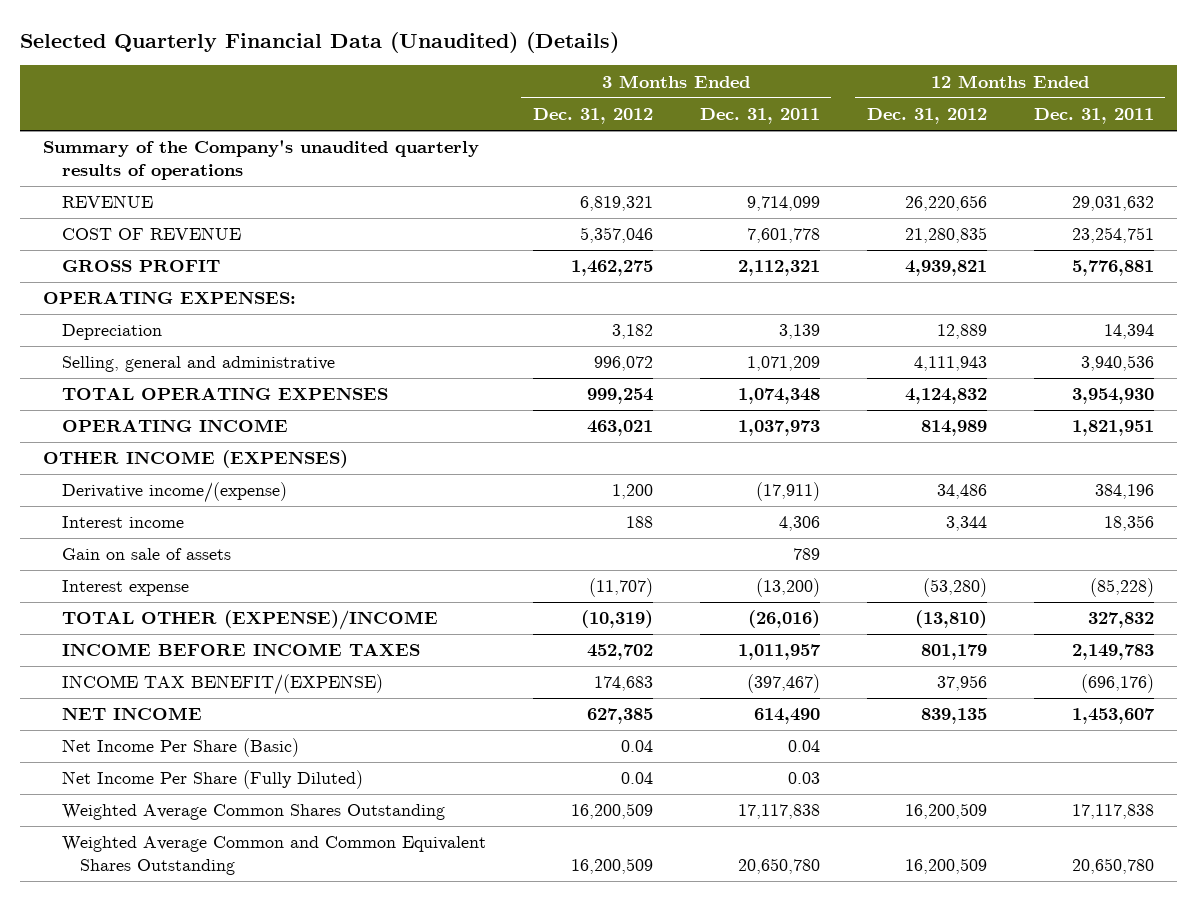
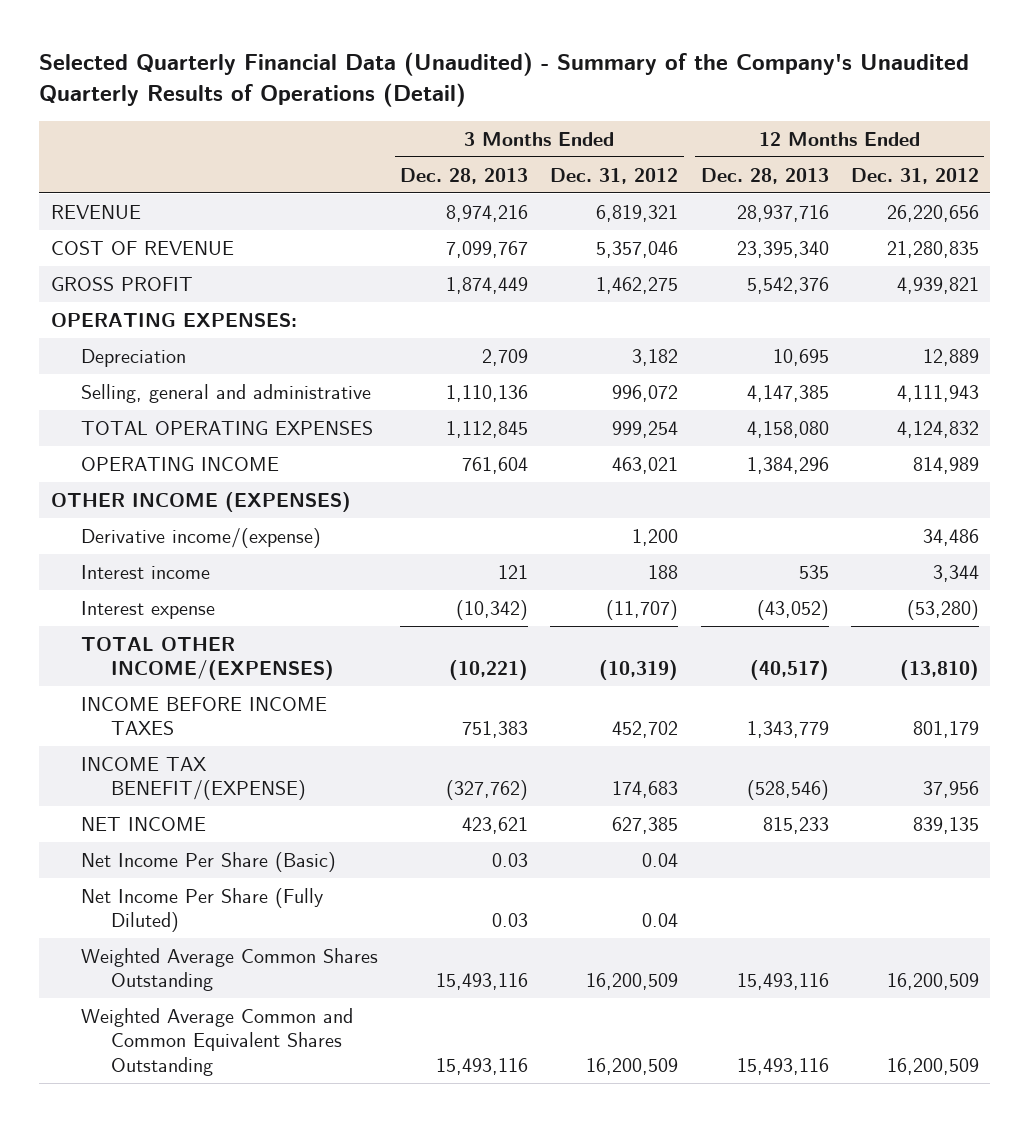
- Selected Quarterly Financial Data (Unaudited) (Details)
+ Selected Quarterly Financial Data (Unaudited) - Summary of the Company's Unaudited Quarterly Results of Operations (Detail)
- | 3 Months Ended Dec. 31, 2012 | 3 Months Ended Dec. 31, 2011 | 12 Months Ended Dec. 31, 2012 | 12 Months Ended Dec. 31, 2011
+ | 3 Months Ended Dec. 28, 2013 | 3 Months Ended Dec. 31, 2012 | 12 Months Ended Dec. 28, 2013 | 12 Months Ended Dec. 31, 2012
- Summary of the Company's unaudited quarterly results of operations
- Gain on sale of assets | | 789 | |
- TOTAL OTHER (EXPENSE)/INCOME | (10,319) | (26,016) | (13,810) | 327,832
+ TOTAL OTHER INCOME/(EXPENSES) | (10,221) | (10,319) | (40,517) | (13,810)

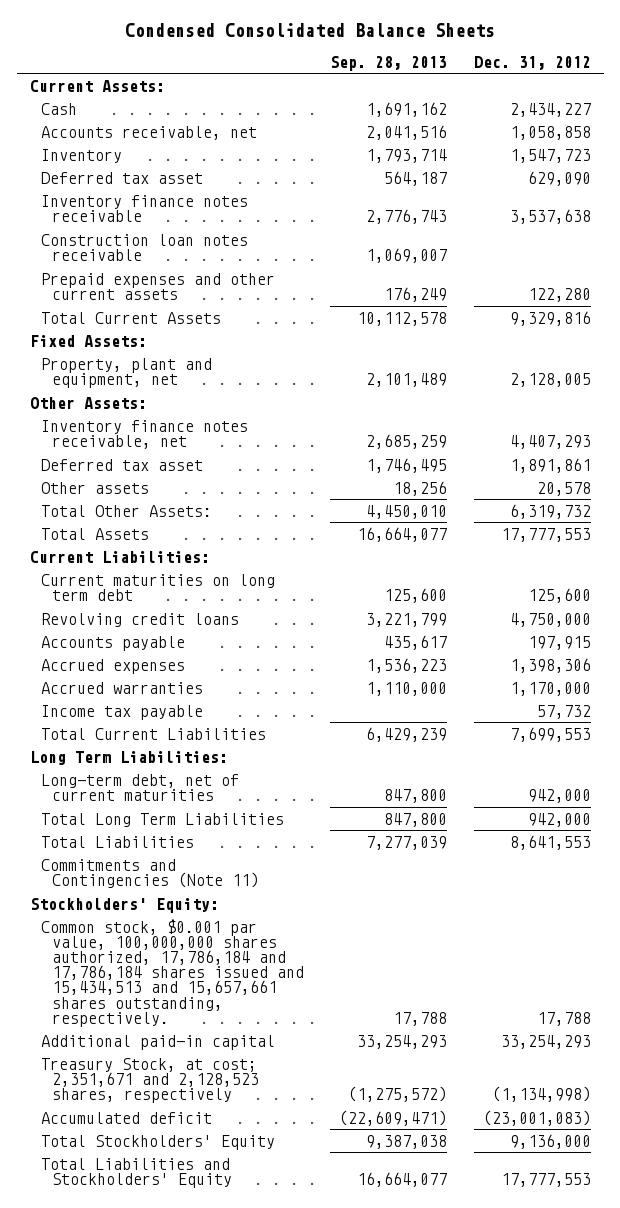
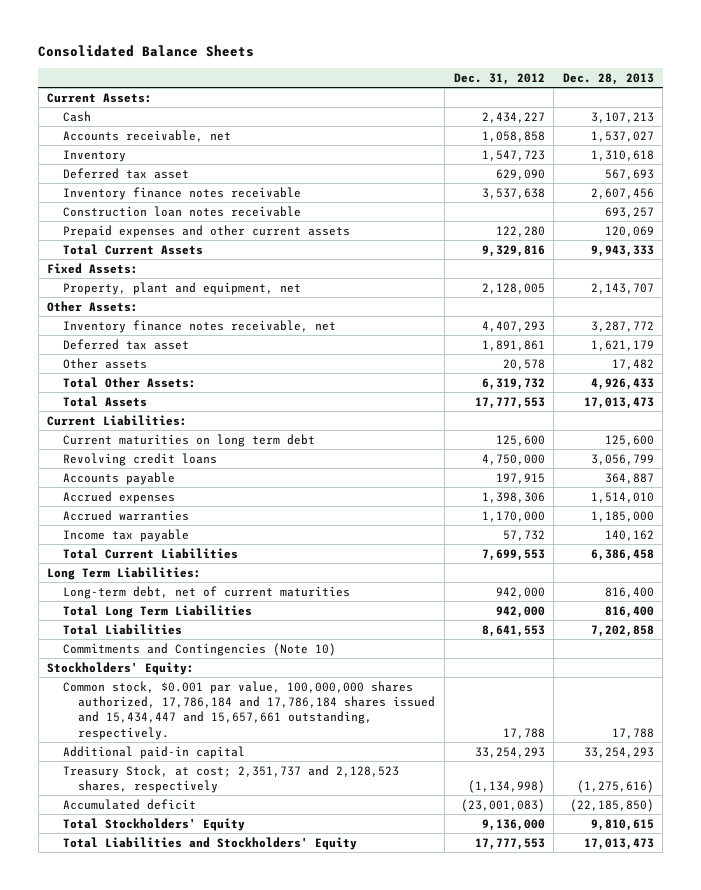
- Condensed Consolidated Balance Sheets
+ Consolidated Balance Sheets
- | Sep. 28, 2013 | Dec. 31, 2012
+ | Dec. 31, 2012 | Dec. 28, 2013
- Commitments and Contingencies (Note 11)
+ Commitments and Contingencies (Note 10)
- Common stock, $0.001 par value, 100,000,000 shares authorized, 17,786,184 and 17,786,184 shares issued and 15,434,513 and 15,657,661 shares outstanding, respectively. | 17,788 | 17,788
+ Common stock, $0.001 par value, 100,000,000 shares authorized, 17,786,184 and 17,786,184 shares issued and 15,434,447 and 15,657,661 outstanding, respectively. | 17,788 | 17,788
- Treasury Stock, at cost; 2,351,671 and 2,128,523 shares, respectively | (1,275,572) | (1,134,998)
+ Treasury Stock, at cost; 2,351,737 and 2,128,523 shares, respectively | (1,134,998) | (1,275,616)

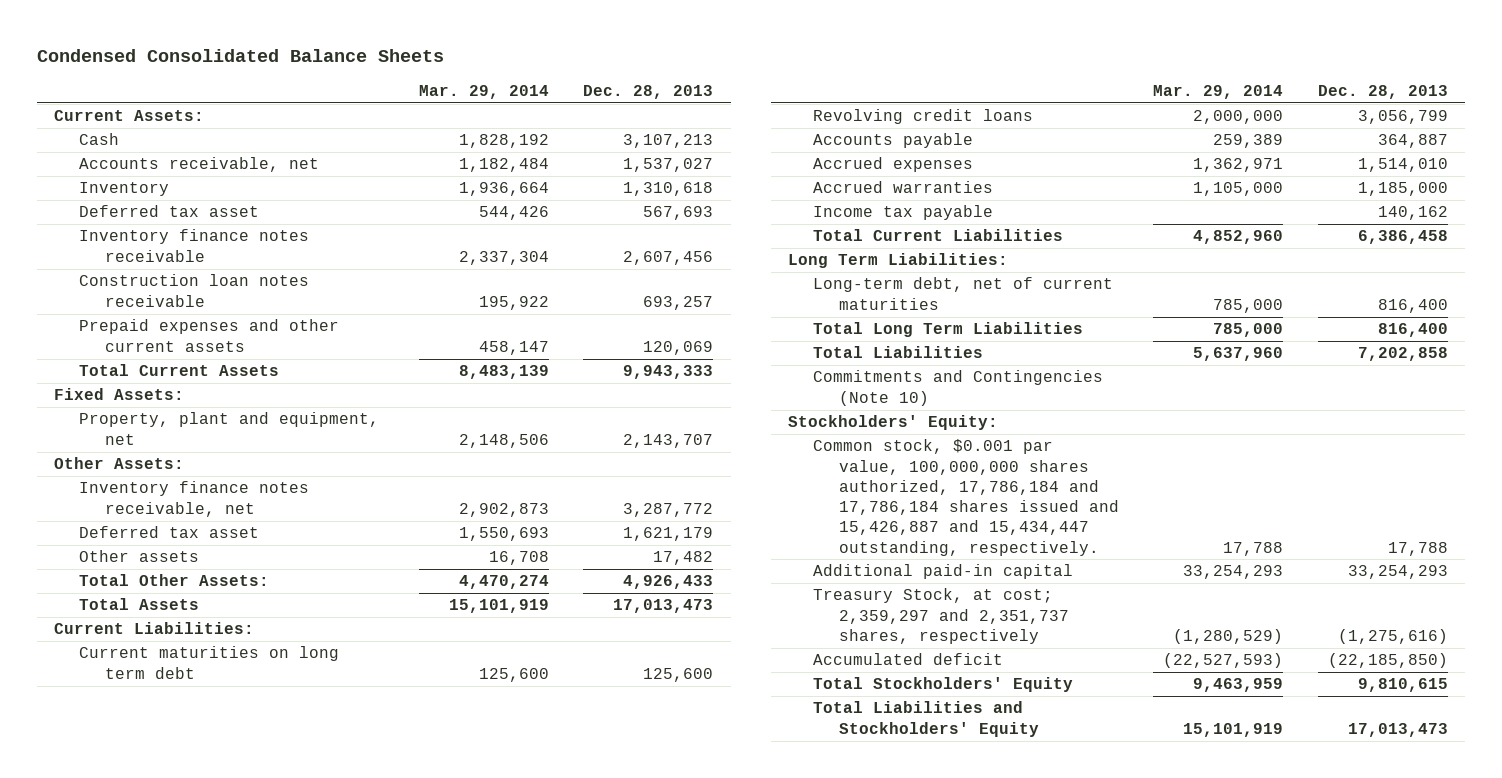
- Consolidated Balance Sheets
+ Condensed Consolidated Balance Sheets
- | Dec. 31, 2012 | Dec. 28, 2013
+ | Mar. 29, 2014 | Dec. 28, 2013
- Common stock, $0.001 par value, 100,000,000 shares authorized, 17,786,184 and 17,786,184 shares issued and 15,434,447 and 15,657,661 outstanding, respectively. | 17,788 | 17,788
+ Common stock, $0.001 par value, 100,000,000 shares authorized, 17,786,184 and 17,786,184 shares issued and 15,426,887 and 15,434,447 outstanding, respectively. | 17,788 | 17,788
- Treasury Stock, at cost; 2,351,737 and 2,128,523 shares, respectively | (1,134,998) | (1,275,616)
+ Treasury Stock, at cost; 2,359,297 and 2,351,737 shares, respectively | (1,280,529) | (1,275,616)

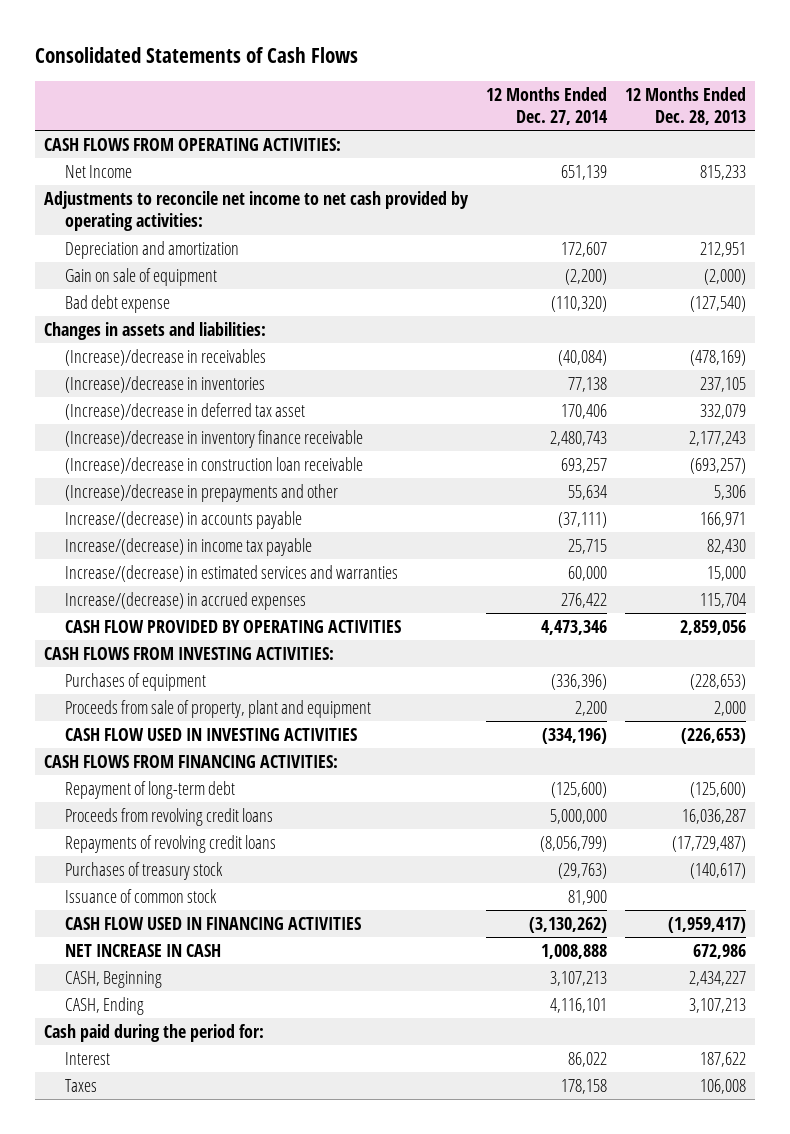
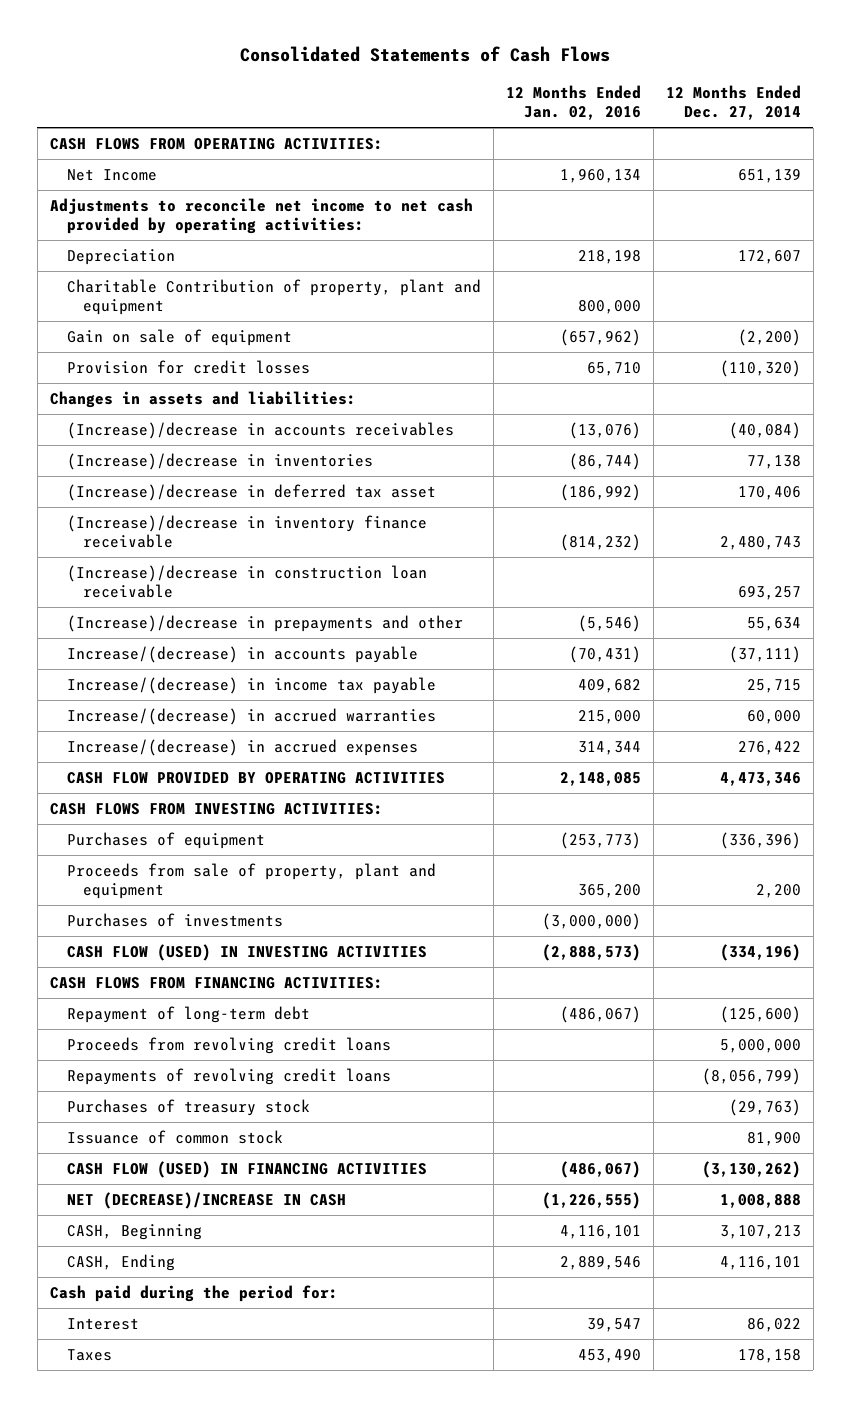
- | 12 Months Ended Dec. 27, 2014 | 12 Months Ended Dec. 28, 2013
+ | 12 Months Ended Jan. 02, 2016 | 12 Months Ended Dec. 27, 2014
- Depreciation and amortization | 172,607 | 212,951
+ Depreciation | 218,198 | 172,607
+ Charitable Contribution of property, plant and equipment | 800,000 |
- Bad debt expense | (110,320) | (127,540)
+ Provision for credit losses | 65,710 | (110,320)
- (Increase)/decrease in receivables | (40,084) | (478,169)
+ (Increase)/decrease in accounts receivables | (13,076) | (40,084)
- Increase/(decrease) in estimated services and warranties | 60,000 | 15,000
+ Increase/(decrease) in accrued warranties | 215,000 | 60,000
- CASH FLOW USED IN INVESTING ACTIVITIES | (334,196) | (226,653)
+ Purchases of investments | (3,000,000) |
+ CASH FLOW (USED) IN INVESTING ACTIVITIES | (2,888,573) | (334,196)
- CASH FLOW USED IN FINANCING ACTIVITIES | (3,130,262) | (1,959,417)
- NET INCREASE IN CASH | 1,008,888 | 672,986
+ CASH FLOW (USED) IN FINANCING ACTIVITIES | (486,067) | (3,130,262)
+ NET (DECREASE)/INCREASE IN CASH | (1,226,555) | 1,008,888

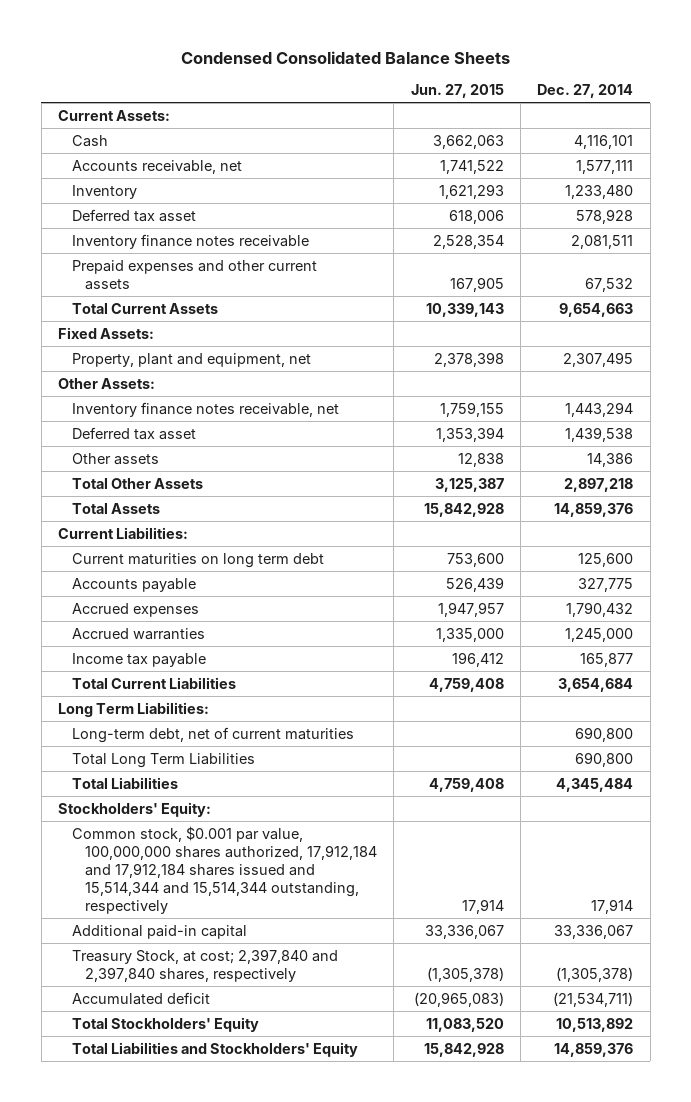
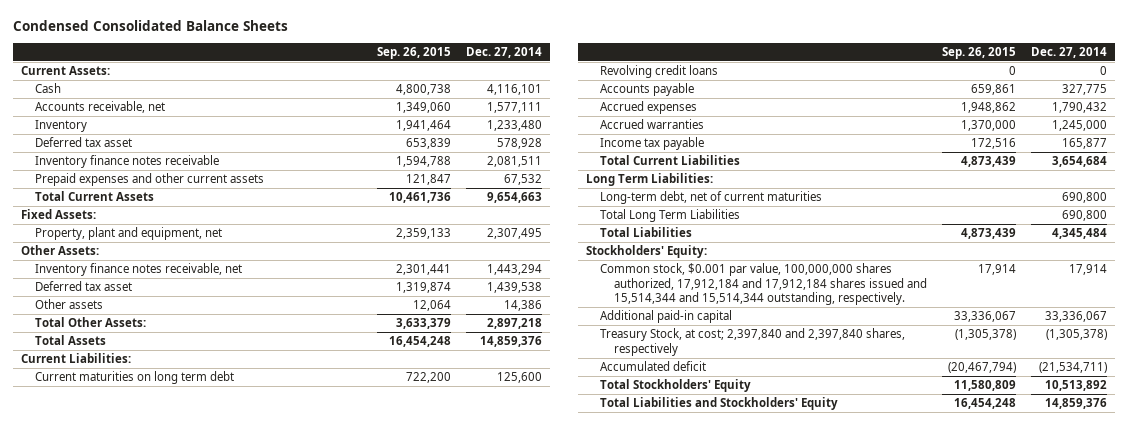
- | Jun. 27, 2015 | Dec. 27, 2014
+ | Sep. 26, 2015 | Dec. 27, 2014
- Total Other Assets | 3,125,387 | 2,897,218
+ Total Other Assets: | 3,633,379 | 2,897,218
+ Revolving credit loans | 0 | 0
- Common stock, $0.001 par value, 100,000,000 shares authorized, 17,912,184 and 17,912,184 shares issued and 15,514,344 and 15,514,344 outstanding, respectively | 17,914 | 17,914
+ Common stock, $0.001 par value, 100,000,000 shares authorized, 17,912,184 and 17,912,184 shares issued and 15,514,344 and 15,514,344 outstanding, respectively. | 17,914 | 17,914

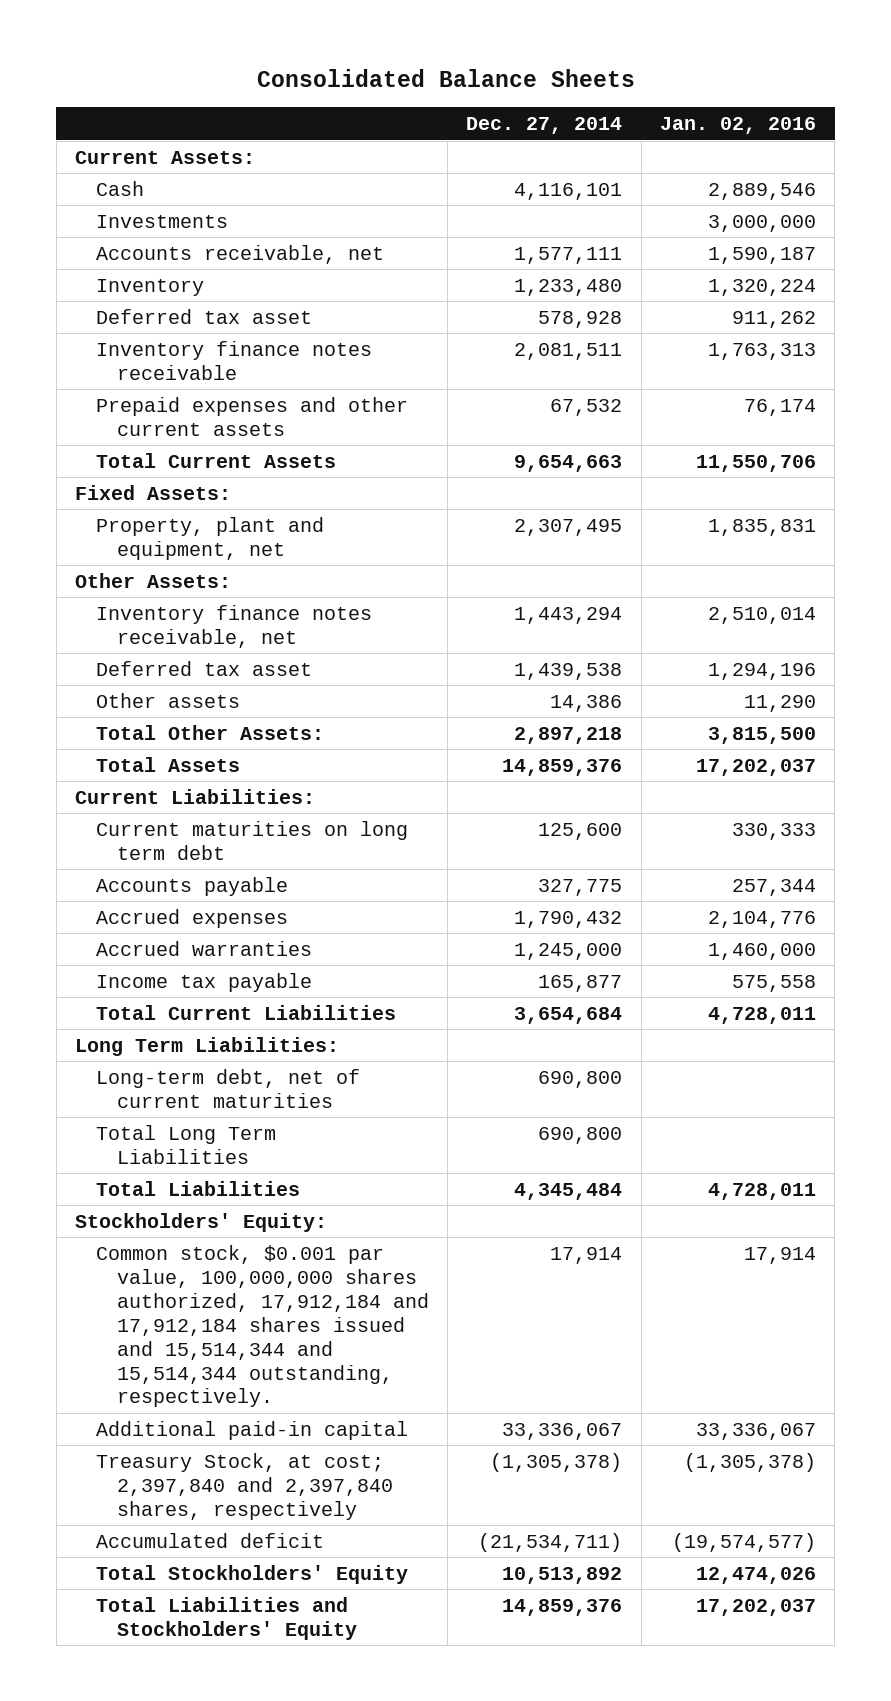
- Condensed Consolidated Balance Sheets
+ Consolidated Balance Sheets
- | Sep. 26, 2015 | Dec. 27, 2014
+ | Dec. 27, 2014 | Jan. 02, 2016
+ Investments | | 3,000,000
- Revolving credit loans | 0 | 0

